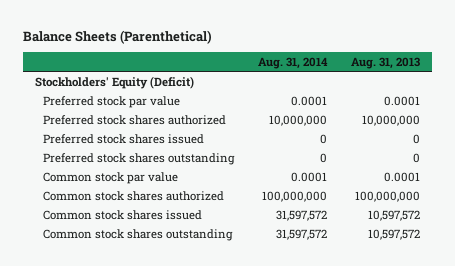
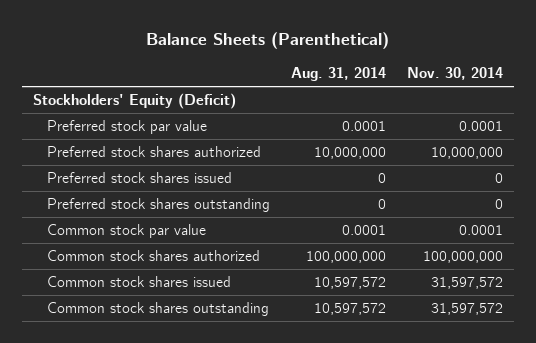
- | Aug. 31, 2014 | Aug. 31, 2013
+ | Aug. 31, 2014 | Nov. 30, 2014
- Common stock shares issued | 31,597,572 | 10,597,572
- Common stock shares outstanding | 31,597,572 | 10,597,572
+ Common stock shares issued | 10,597,572 | 31,597,572
+ Common stock shares outstanding | 10,597,572 | 31,597,572

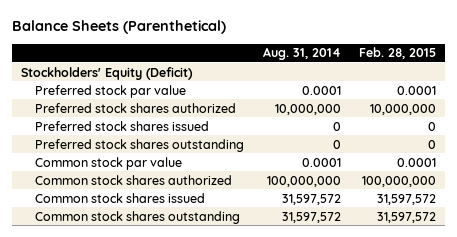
- | Aug. 31, 2014 | Nov. 30, 2014
+ | Aug. 31, 2014 | Feb. 28, 2015
- Common stock shares issued | 10,597,572 | 31,597,572
- Common stock shares outstanding | 10,597,572 | 31,597,572
+ Common stock shares issued | 31,597,572 | 31,597,572
+ Common stock shares outstanding | 31,597,572 | 31,597,572

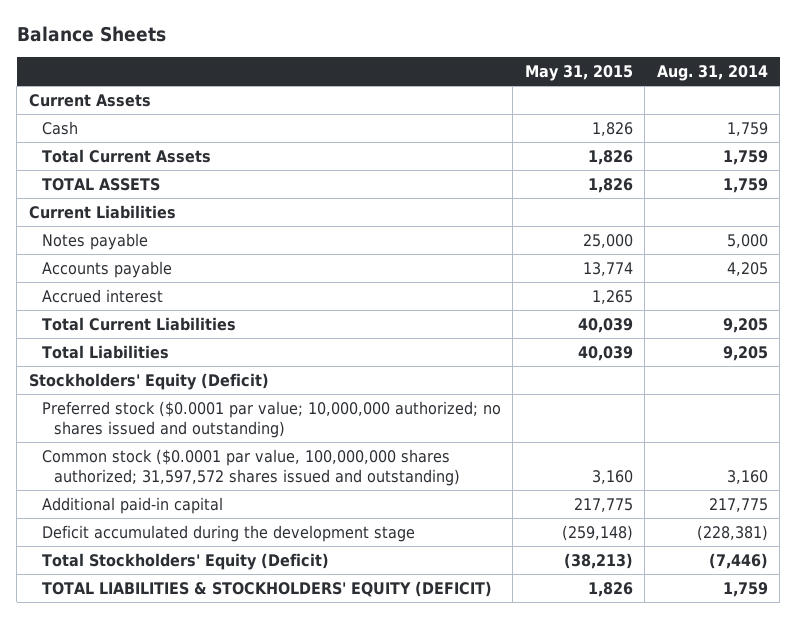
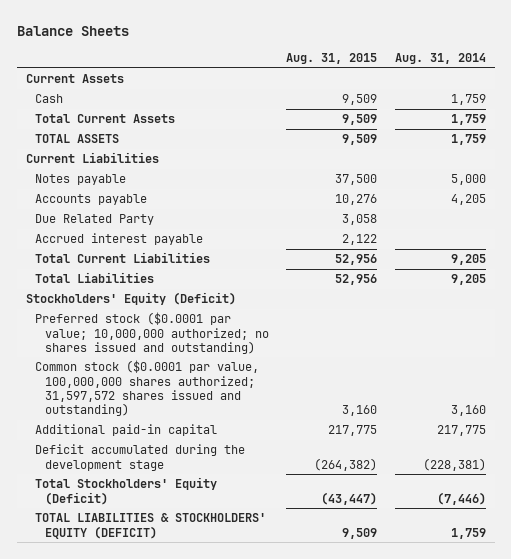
- | May 31, 2015 | Aug. 31, 2014
+ | Aug. 31, 2015 | Aug. 31, 2014
- Accrued interest | 1,265 |
+ Due Related Party | 3,058 |
+ Accrued interest payable | 2,122 |

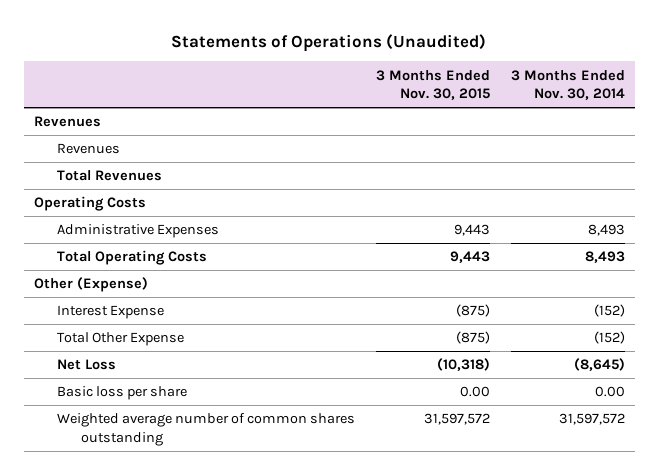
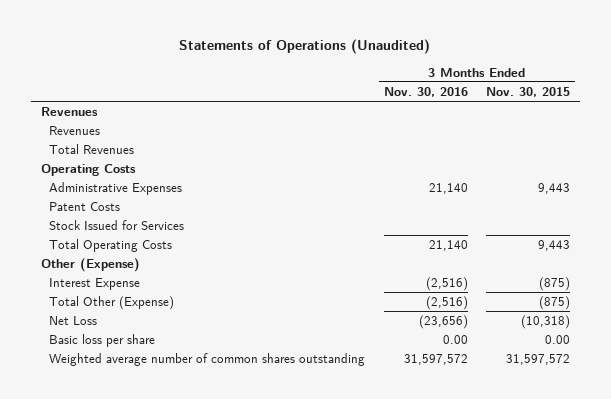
- | 3 Months Ended Nov. 30, 2015 | 3 Months Ended Nov. 30, 2014
+ | 3 Months Ended Nov. 30, 2016 | 3 Months Ended Nov. 30, 2015
+ Patent Costs
+ Stock Issued for Services
- Total Other Expense | (875) | (152)
+ Total Other (Expense) | (2,516) | (875)

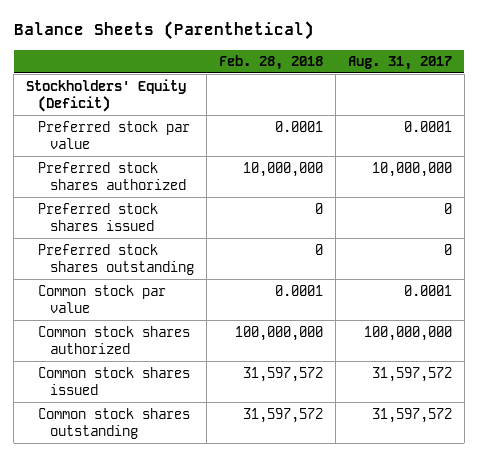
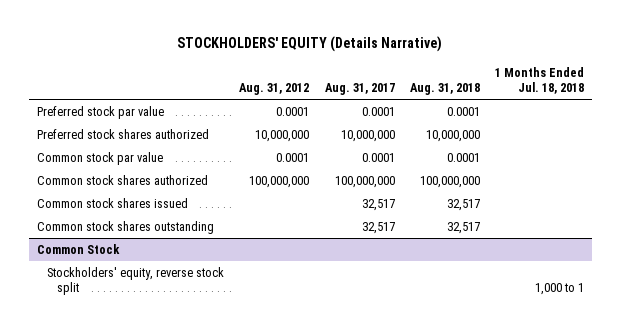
- Balance Sheets (Parenthetical)
+ STOCKHOLDERS' EQUITY (Details Narrative)
- | Feb. 28, 2018 | Aug. 31, 2017
+ | Aug. 31, 2012 | Aug. 31, 2017 | Aug. 31, 2018 | 1 Months Ended Jul. 18, 2018
- Stockholders' Equity (Deficit)
- Preferred stock shares issued | 0 | 0
- Preferred stock shares outstanding | 0 | 0
- Common stock shares issued | 31,597,572 | 31,597,572
- Common stock shares outstanding | 31,597,572 | 31,597,572
+ Common stock shares issued | | 32,517 | 32,517 |
+ Common stock shares outstanding | | 32,517 | 32,517 |
+ Common Stock
+ Stockholders' equity, reverse stock split | | | | 1,000 to 1

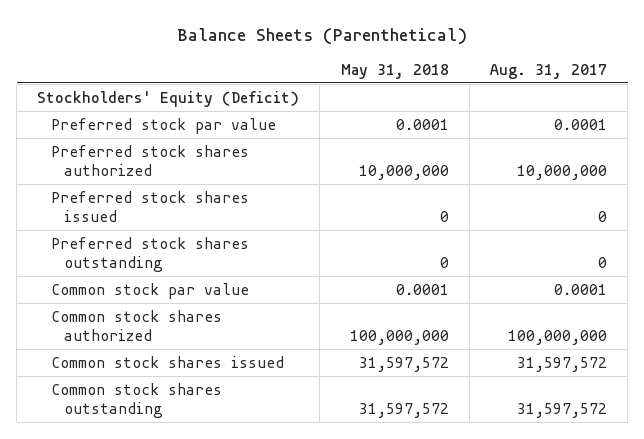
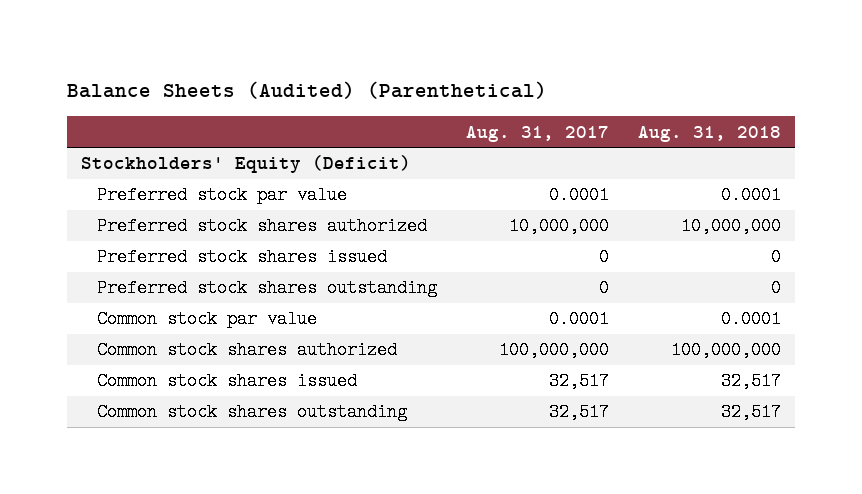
- Balance Sheets (Parenthetical)
+ Balance Sheets (Audited) (Parenthetical)
- | May 31, 2018 | Aug. 31, 2017
+ | Aug. 31, 2017 | Aug. 31, 2018
- Common stock shares issued | 31,597,572 | 31,597,572
- Common stock shares outstanding | 31,597,572 | 31,597,572
+ Common stock shares issued | 32,517 | 32,517
+ Common stock shares outstanding | 32,517 | 32,517

